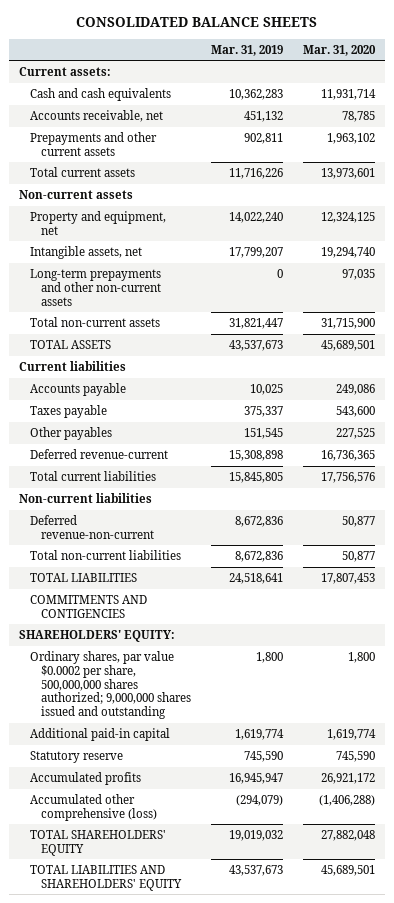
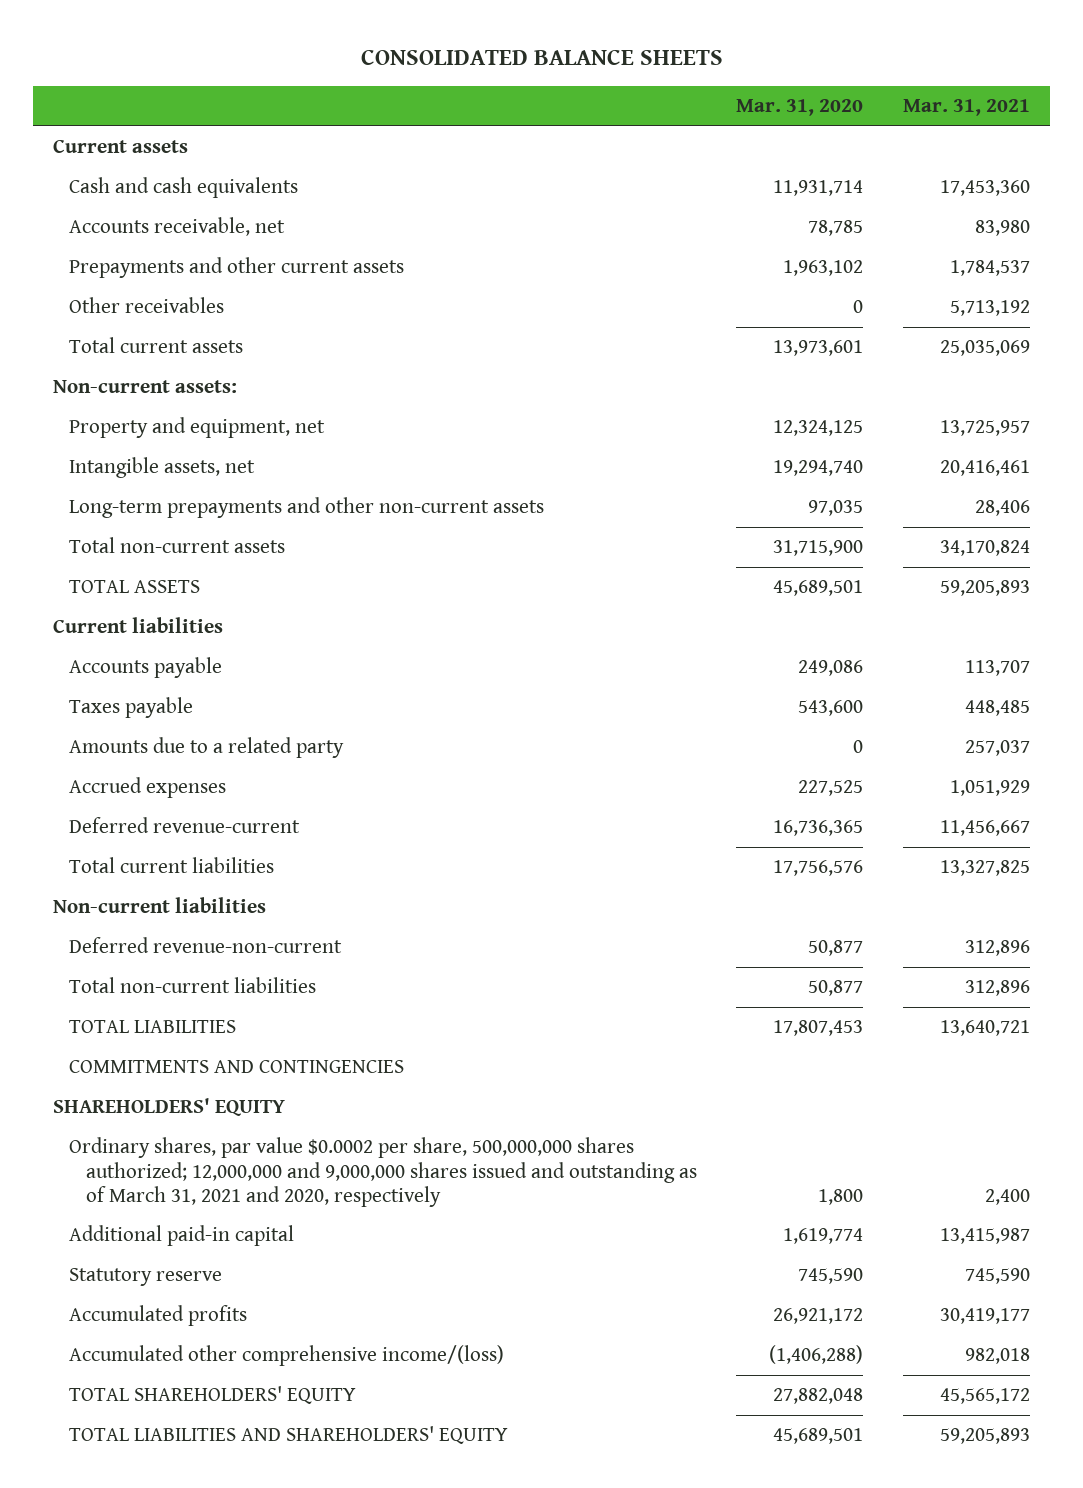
- | Mar. 31, 2019 | Mar. 31, 2020
+ | Mar. 31, 2020 | Mar. 31, 2021
- Current assets:
+ Current assets
+ Other receivables | 0 | 5,713,192
- Non-current assets
+ Non-current assets:
- Other payables | 151,545 | 227,525
+ Amounts due to a related party | 0 | 257,037
+ Accrued expenses | 227,525 | 1,051,929
- COMMITMENTS AND CONTIGENCIES
- SHAREHOLDERS' EQUITY:
- Ordinary shares, par value $0.0002 per share, 500,000,000 shares authorized; 9,000,000 shares issued and outstanding | 1,800 | 1,800
+ COMMITMENTS AND CONTINGENCIES
+ SHAREHOLDERS' EQUITY
+ Ordinary shares, par value $0.0002 per share, 500,000,000 shares authorized; 12,000,000 and 9,000,000 shares issued and outstanding as of March 31, 2021 and 2020, respectively | 1,800 | 2,400
- Accumulated other comprehensive (loss) | (294,079) | (1,406,288)
+ Accumulated other comprehensive income/(loss) | (1,406,288) | 982,018

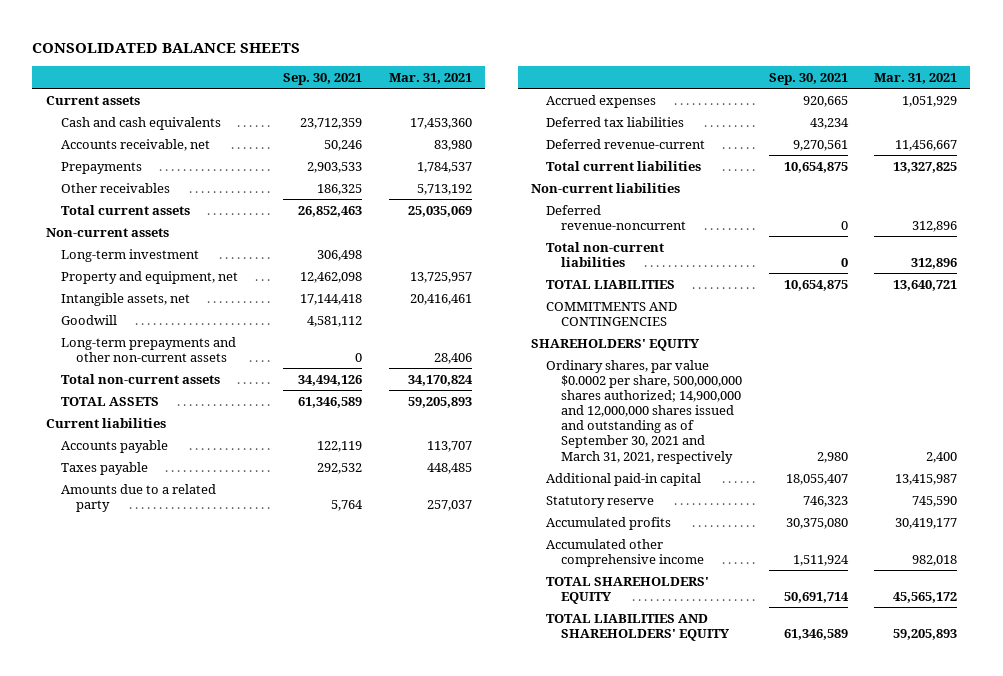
- | Mar. 31, 2020 | Mar. 31, 2021
+ | Sep. 30, 2021 | Mar. 31, 2021
- Prepayments and other current assets | 1,963,102 | 1,784,537
+ Prepayments | 2,903,533 | 1,784,537
- Non-current assets:
+ Non-current assets
+ Long-term investment | 306,498 |
+ Goodwill | 4,581,112 |
+ Deferred tax liabilities | 43,234 |
- Deferred revenue-non-current | 50,877 | 312,896
+ Deferred revenue-noncurrent | 0 | 312,896
- Ordinary shares, par value $0.0002 per share, 500,000,000 shares authorized; 12,000,000 and 9,000,000 shares issued and outstanding as of March 31, 2021 and 2020, respectively | 1,800 | 2,400
+ Ordinary shares, par value $0.0002 per share, 500,000,000 shares authorized; 14,900,000 and 12,000,000 shares issued and outstanding as of September 30, 2021 and March 31, 2021, respectively | 2,980 | 2,400
- Accumulated other comprehensive income/(loss) | (1,406,288) | 982,018
+ Accumulated other comprehensive income | 1,511,924 | 982,018

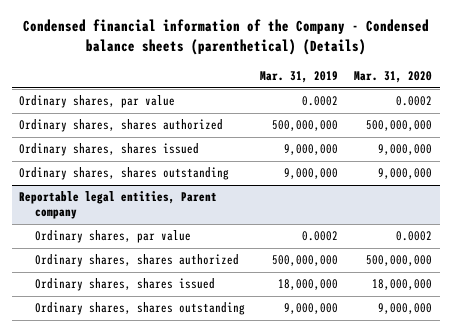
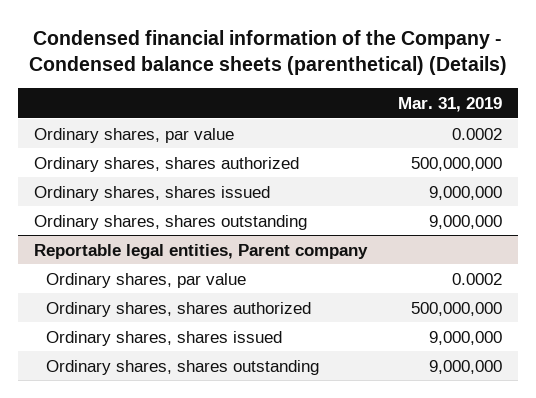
- | Mar. 31, 2019 | Mar. 31, 2020
+ | Mar. 31, 2019
@ Reportable legal entities, Parent company
- Ordinary shares, shares issued | 18,000,000 | 18,000,000
+ Ordinary shares, shares issued | 9,000,000

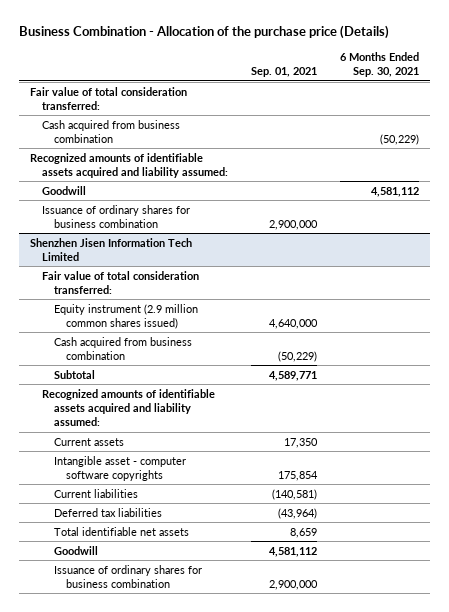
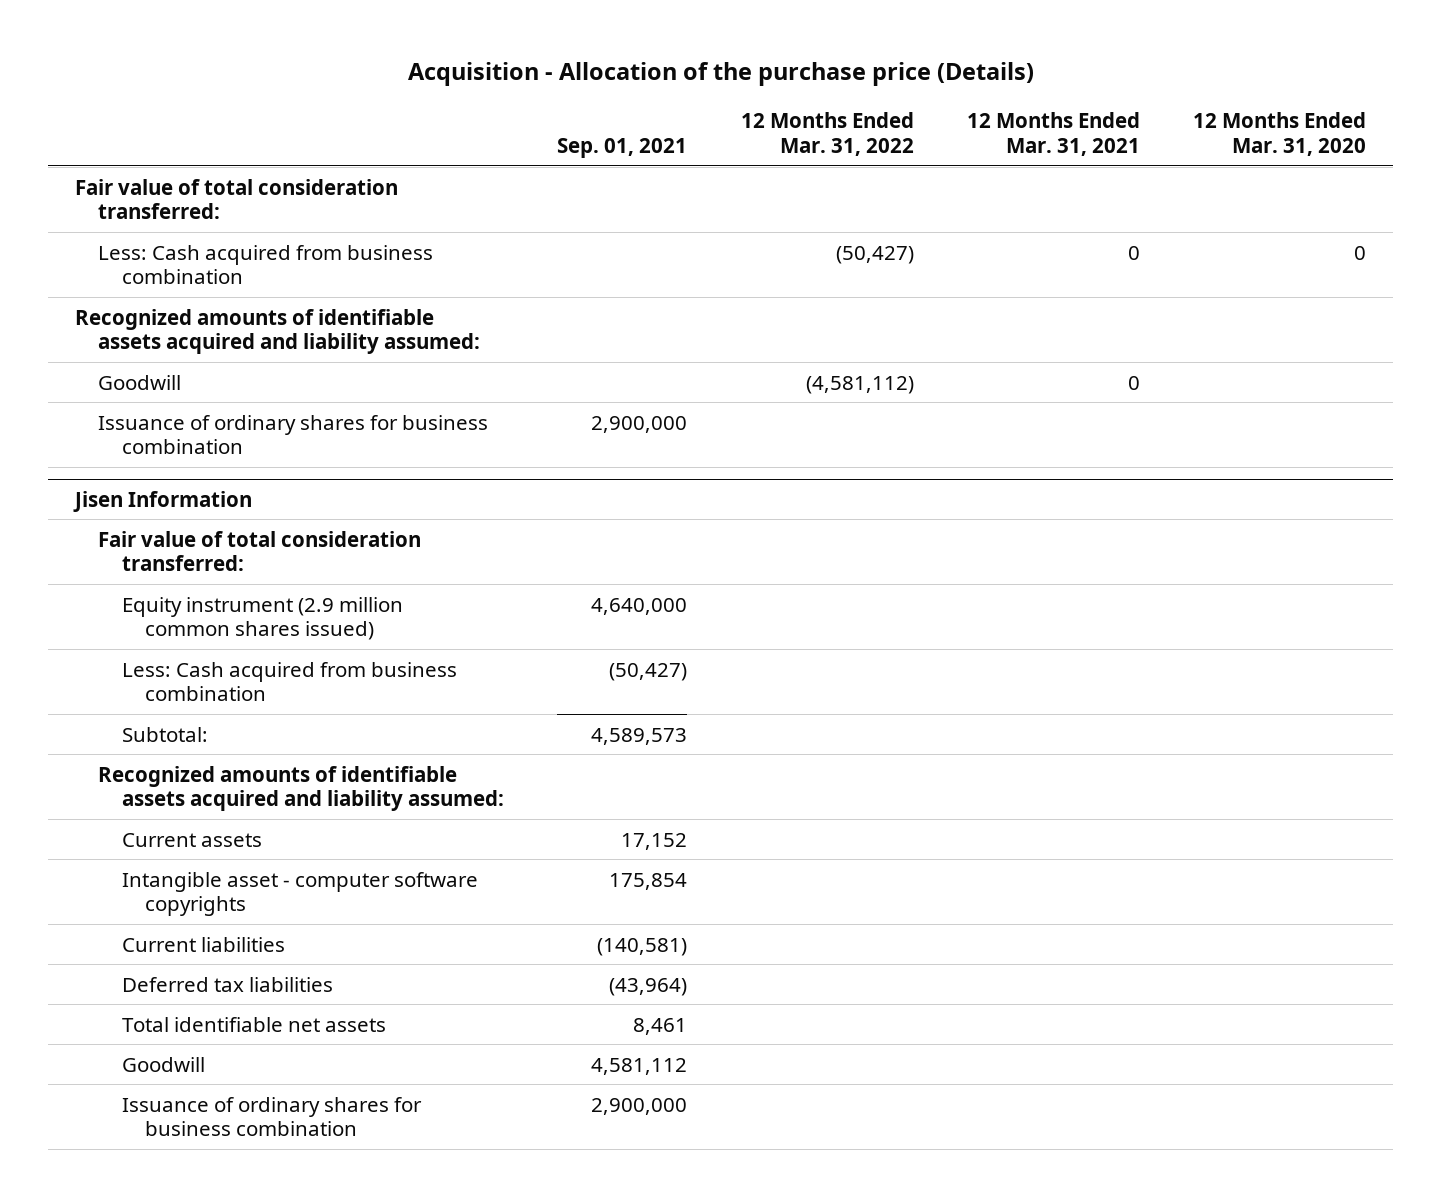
- Business Combination - Allocation of the purchase price (Details)
+ Acquisition - Allocation of the purchase price (Details)
- | Sep. 01, 2021 | 6 Months Ended Sep. 30, 2021
+ | Sep. 01, 2021 | 12 Months Ended Mar. 31, 2022 | 12 Months Ended Mar. 31, 2021 | 12 Months Ended Mar. 31, 2020
- Cash acquired from business combination | | (50,229)
+ Less: Cash acquired from business combination | | (50,427) | 0 | 0
- Shenzhen Jisen Information Tech Limited
+ Jisen Information
- Cash acquired from business combination | (50,229) |
- Subtotal | 4,589,771 |
+ Less: Cash acquired from business combination | (50,427) | | |
+ Subtotal: | 4,589,573 | | |
- Current assets | 17,350 |
+ Current assets | 17,152 | | |
- Total identifiable net assets | 8,659 |
+ Total identifiable net assets | 8,461 | | |

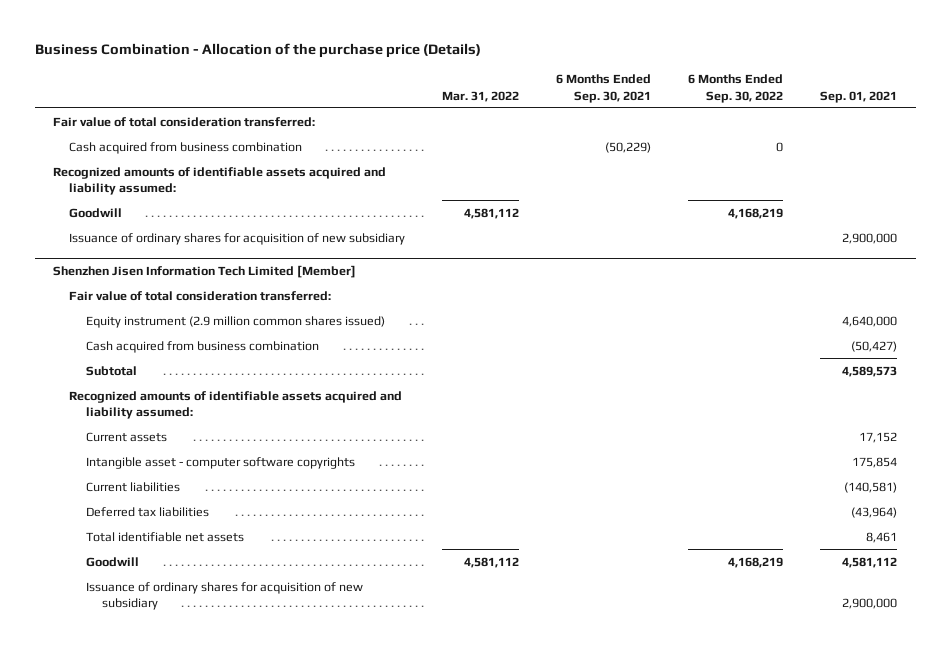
- Acquisition - Allocation of the purchase price (Details)
+ Business Combination - Allocation of the purchase price (Details)
- | Sep. 01, 2021 | 12 Months Ended Mar. 31, 2022 | 12 Months Ended Mar. 31, 2021 | 12 Months Ended Mar. 31, 2020
+ | Mar. 31, 2022 | 6 Months Ended Sep. 30, 2021 | 6 Months Ended Sep. 30, 2022 | Sep. 01, 2021
- Less: Cash acquired from business combination | | (50,427) | 0 | 0
+ Cash acquired from business combination | | (50,229) | 0 |
- Issuance of ordinary shares for business combination | 2,900,000 | | |
- Jisen Information
+ Issuance of ordinary shares for acquisition of new subsidiary | | | | 2,900,000
+ Shenzhen Jisen Information Tech Limited [Member]
- Less: Cash acquired from business combination | (50,427) | | |
- Subtotal: | 4,589,573 | | |
+ Cash acquired from business combination | | | | (50,427)
+ Subtotal | | | | 4,589,573
- Issuance of ordinary shares for business combination | 2,900,000 | | |
+ Issuance of ordinary shares for acquisition of new subsidiary | | | | 2,900,000

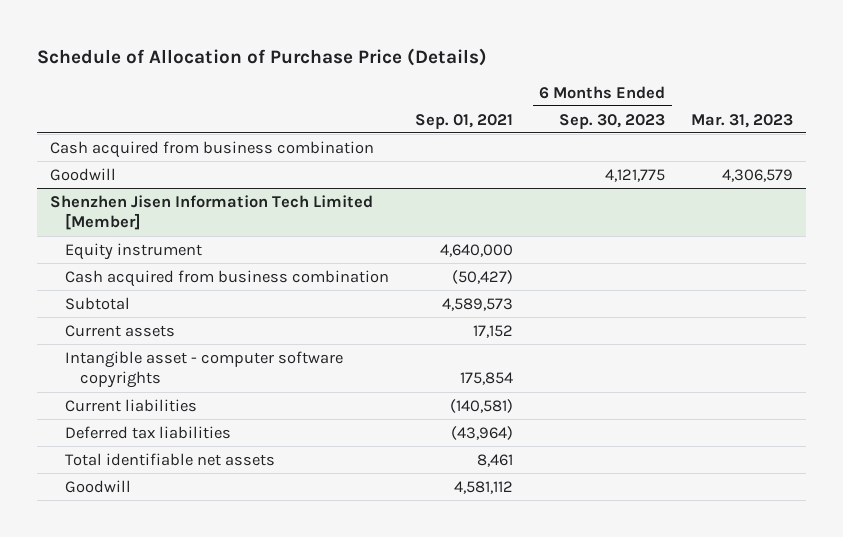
- Business Combination - Allocation of the purchase price (Details)
+ Schedule of Allocation of Purchase Price (Details)
- | Mar. 31, 2022 | 6 Months Ended Sep. 30, 2021 | 6 Months Ended Sep. 30, 2022 | Sep. 01, 2021
+ | Sep. 01, 2021 | 6 Months Ended Sep. 30, 2023 | Mar. 31, 2023
- Fair value of total consideration transferred:
- Recognized amounts of identifiable assets acquired and liability assumed:
- Issuance of ordinary shares for acquisition of new subsidiary | | | | 2,900,000
@ Shenzhen Jisen Information Tech Limited [Member]
- Fair value of total consideration transferred:
- Equity instrument (2.9 million common shares issued) | | | | 4,640,000
+ Equity instrument | 4,640,000 | |
- Recognized amounts of identifiable assets acquired and liability assumed:
- Issuance of ordinary shares for acquisition of new subsidiary | | | | 2,900,000

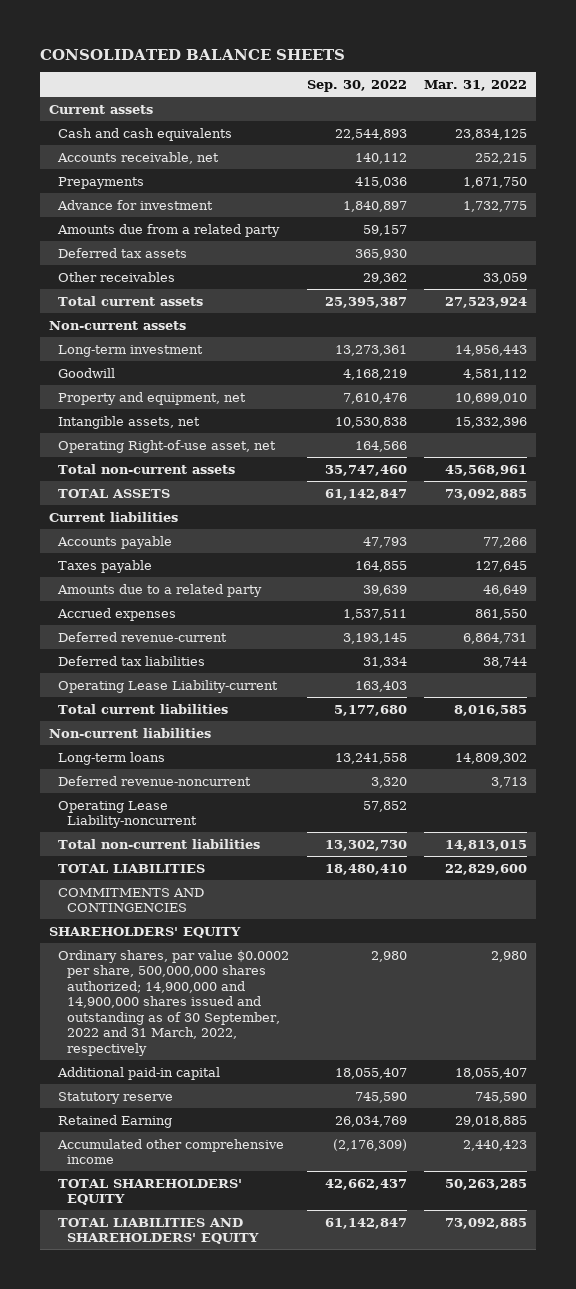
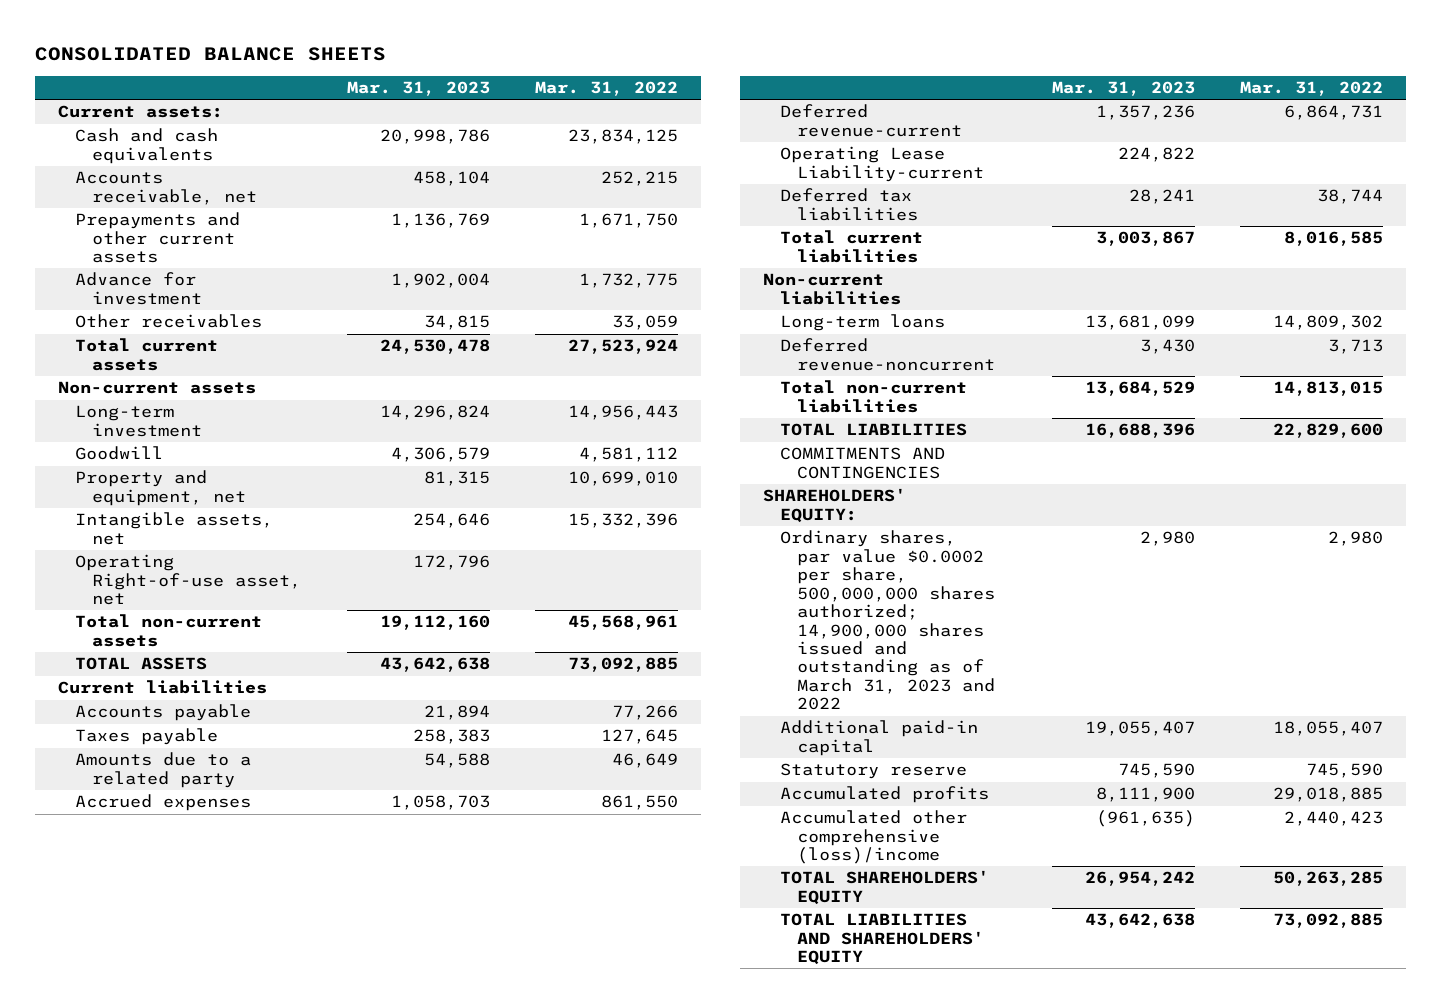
- | Sep. 30, 2022 | Mar. 31, 2022
+ | Mar. 31, 2023 | Mar. 31, 2022
- Current assets
+ Current assets:
- Prepayments | 415,036 | 1,671,750
+ Prepayments and other current assets | 1,136,769 | 1,671,750
- Amounts due from a related party | 59,157 |
- Deferred tax assets | 365,930 |
moved down: Deferred tax liabilities | 28,241 | 38,744
- Operating Lease Liability-noncurrent | 57,852 |
- SHAREHOLDERS' EQUITY
- Ordinary shares, par value $0.0002 per share, 500,000,000 shares authorized; 14,900,000 and 14,900,000 shares issued and outstanding as of 30 September, 2022 and 31 March, 2022, respectively | 2,980 | 2,980
+ SHAREHOLDERS' EQUITY:
+ Ordinary shares, par value $0.0002 per share, 500,000,000 shares authorized; 14,900,000 shares issued and outstanding as of March 31, 2023 and 2022 | 2,980 | 2,980
- Retained Earning | 26,034,769 | 29,018,885
- Accumulated other comprehensive income | (2,176,309) | 2,440,423
+ Accumulated profits | 8,111,900 | 29,018,885
+ Accumulated other comprehensive (loss)/income | (961,635) | 2,440,423

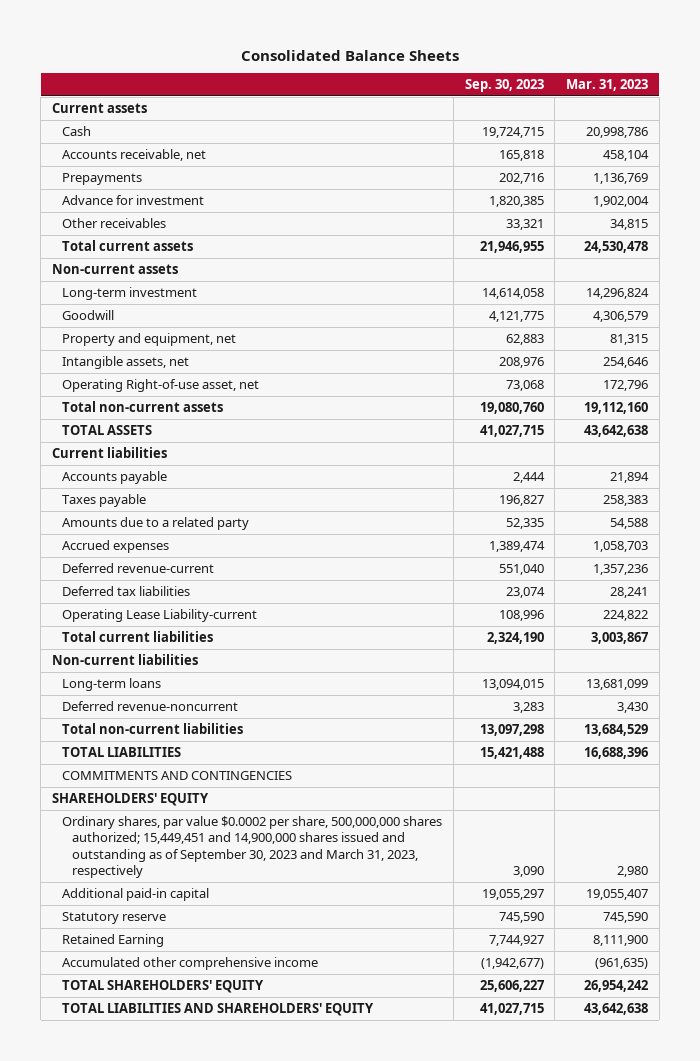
- CONSOLIDATED BALANCE SHEETS
+ Consolidated Balance Sheets
- | Mar. 31, 2023 | Mar. 31, 2022
+ | Sep. 30, 2023 | Mar. 31, 2023
- Current assets:
- Cash and cash equivalents | 20,998,786 | 23,834,125
+ Current assets
+ Cash | 19,724,715 | 20,998,786
- Prepayments and other current assets | 1,136,769 | 1,671,750
+ Prepayments | 202,716 | 1,136,769
moved down: Operating Lease Liability-current | 108,996 | 224,822
- SHAREHOLDERS' EQUITY:
- Ordinary shares, par value $0.0002 per share, 500,000,000 shares authorized; 14,900,000 shares issued and outstanding as of March 31, 2023 and 2022 | 2,980 | 2,980
+ SHAREHOLDERS' EQUITY
+ Ordinary shares, par value $0.0002 per share, 500,000,000 shares authorized; 15,449,451 and 14,900,000 shares issued and outstanding as of September 30, 2023 and March 31, 2023, respectively | 3,090 | 2,980
- Accumulated profits | 8,111,900 | 29,018,885
- Accumulated other comprehensive (loss)/income | (961,635) | 2,440,423
+ Retained Earning | 7,744,927 | 8,111,900
+ Accumulated other comprehensive income | (1,942,677) | (961,635)

